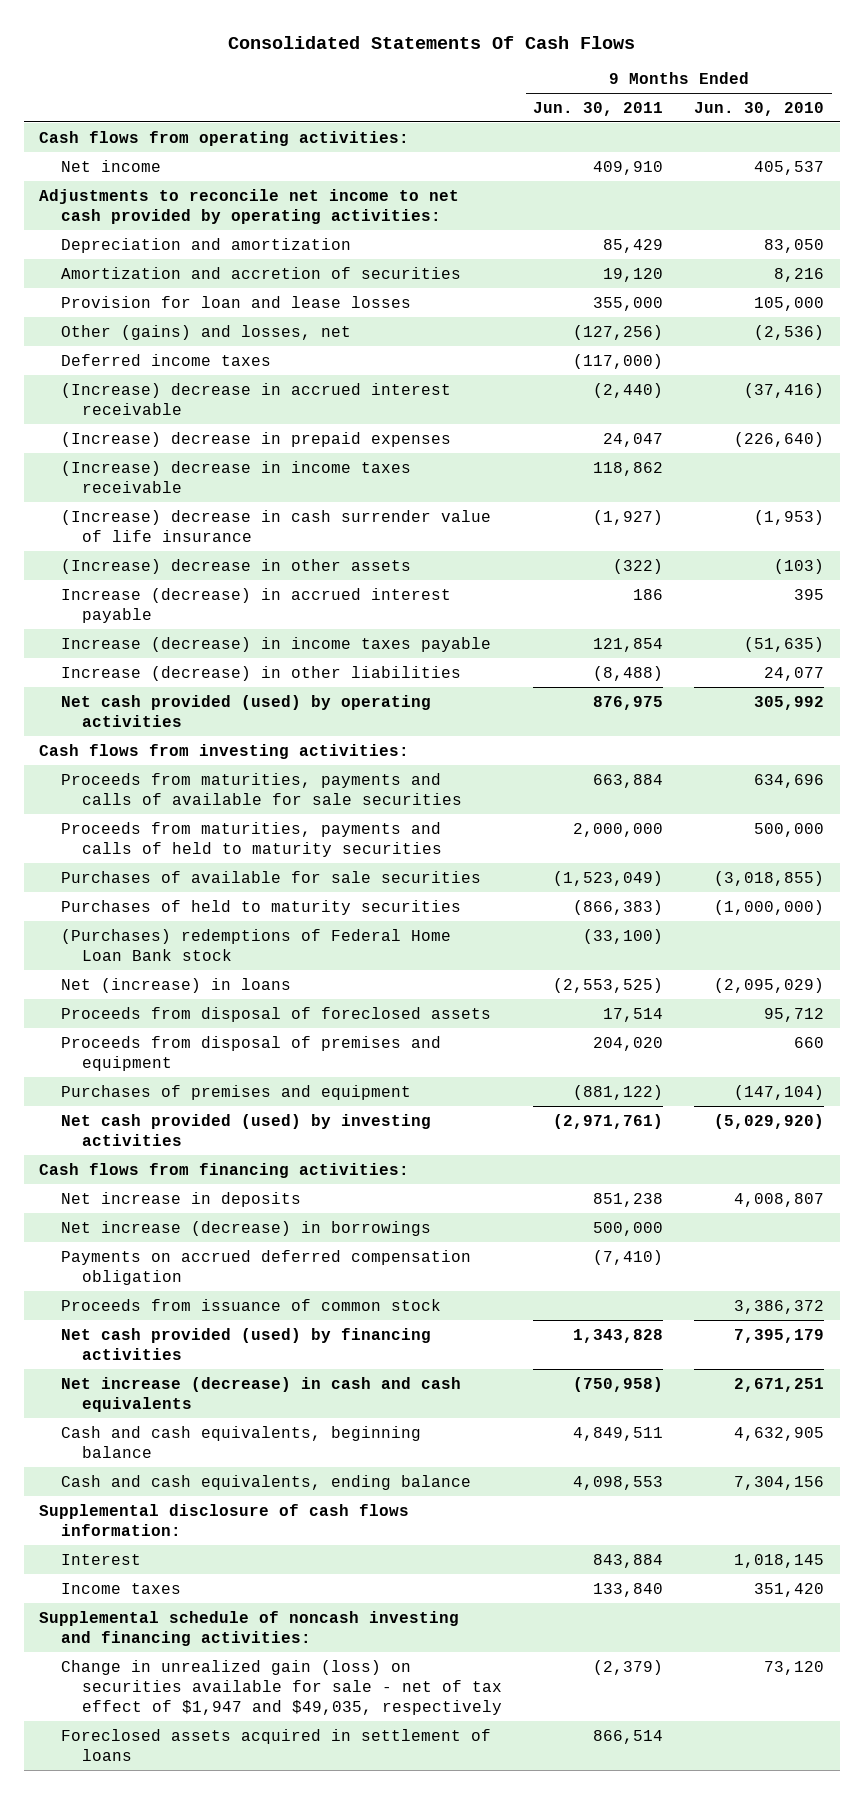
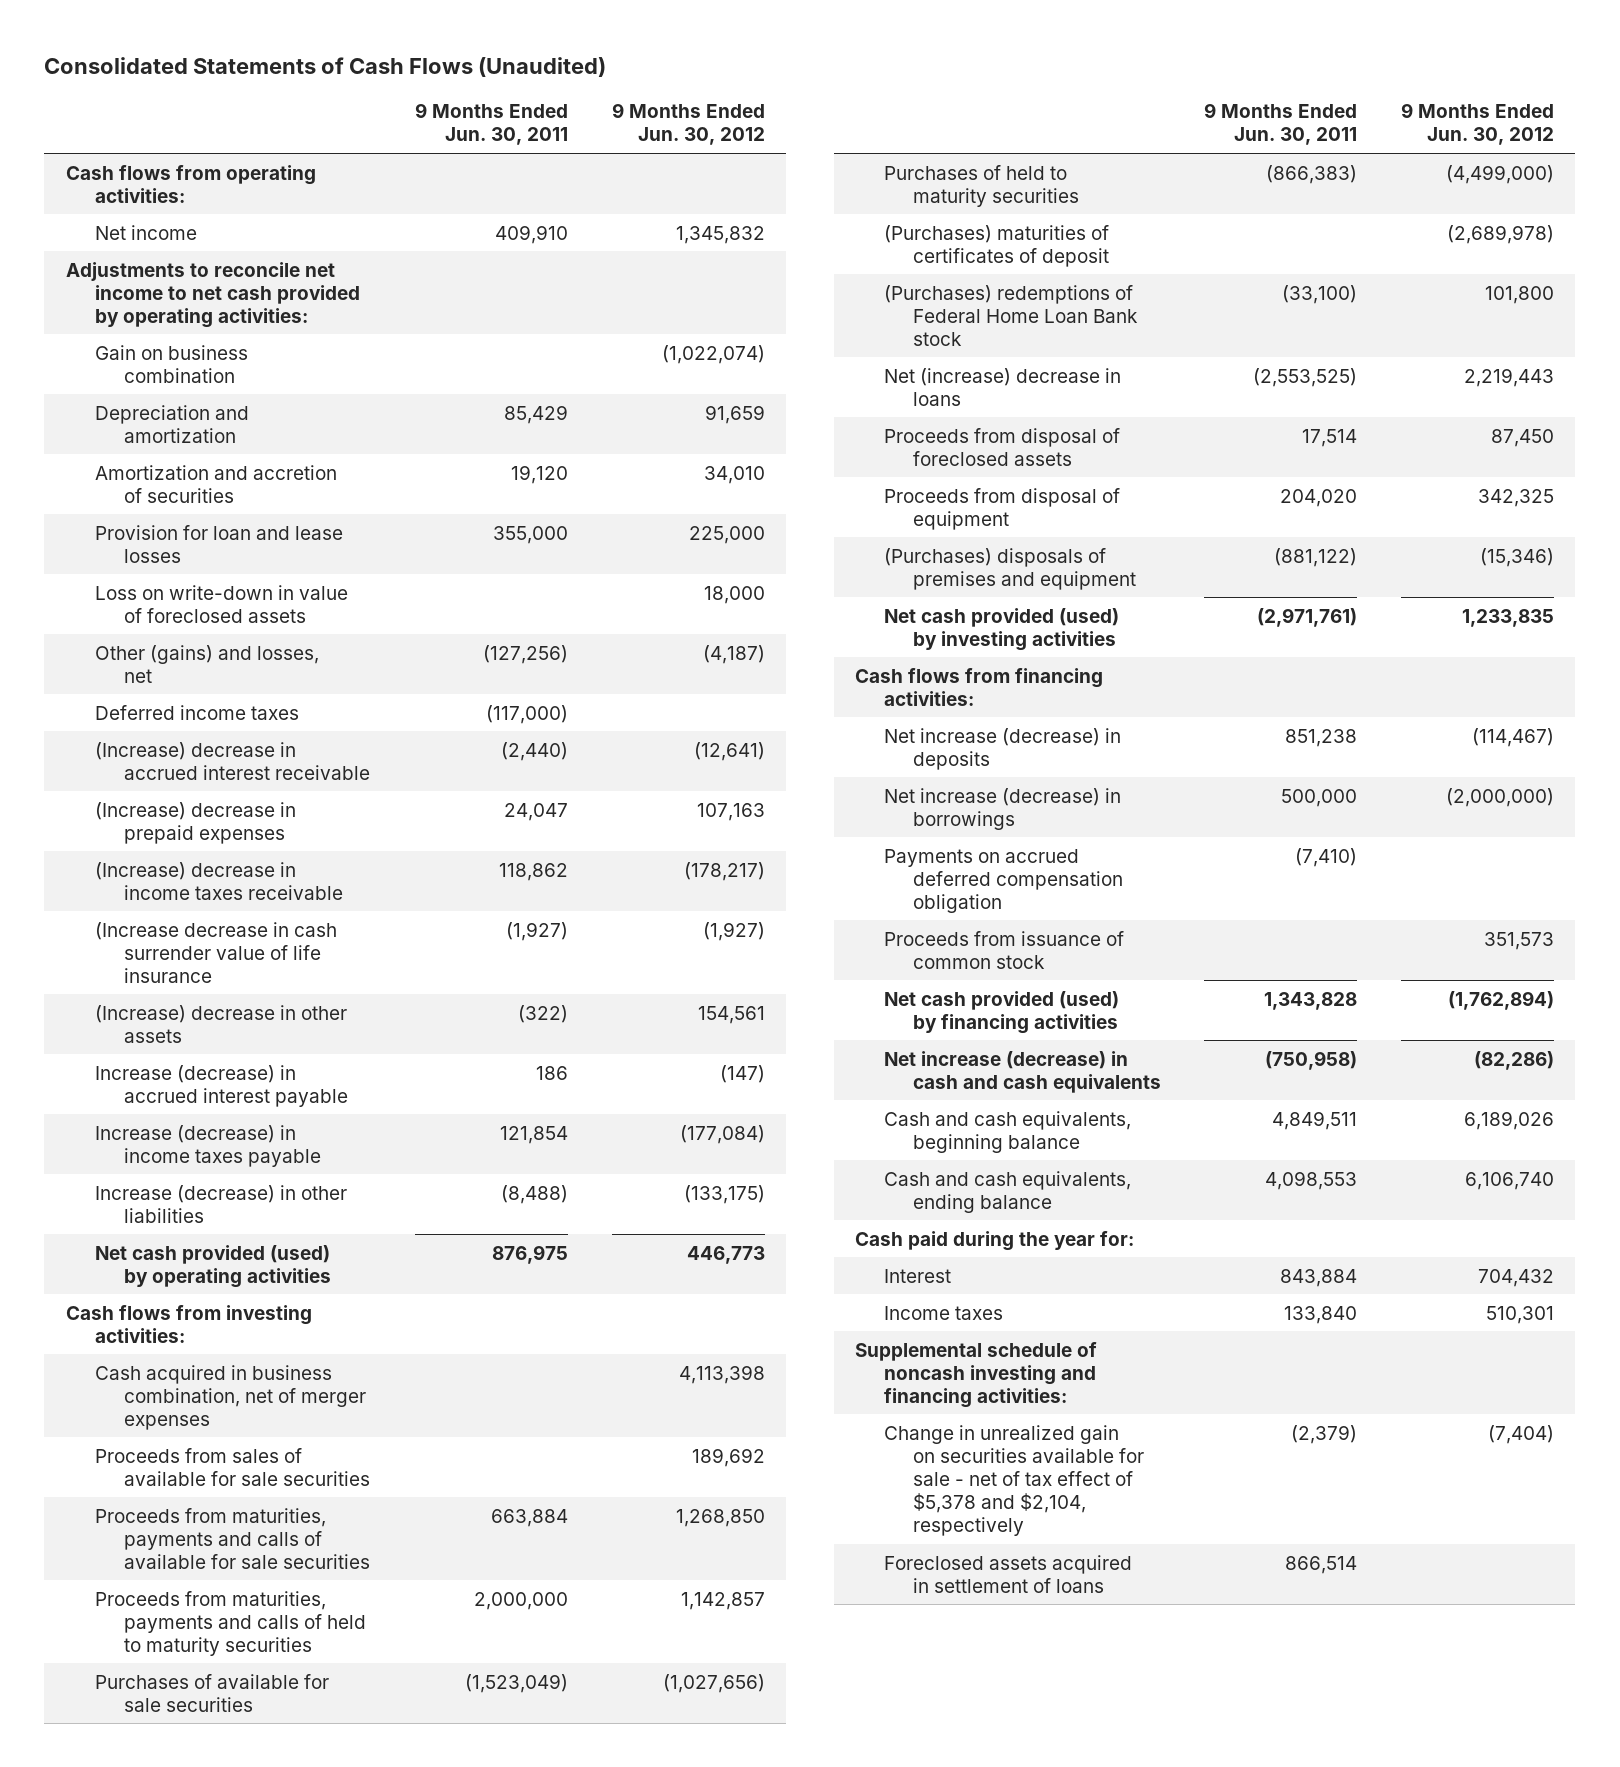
- Consolidated Statements Of Cash Flows
+ Consolidated Statements of Cash Flows (Unaudited)
- | 9 Months Ended Jun. 30, 2011 | 9 Months Ended Jun. 30, 2010
+ | 9 Months Ended Jun. 30, 2011 | 9 Months Ended Jun. 30, 2012
+ Gain on business combination | | (1,022,074)
+ Loss on write-down in value of foreclosed assets | | 18,000
- (Increase) decrease in cash surrender value of life insurance | (1,927) | (1,953)
+ (Increase decrease in cash surrender value of life insurance | (1,927) | (1,927)
+ Cash acquired in business combination, net of merger expenses | | 4,113,398
+ Proceeds from sales of available for sale securities | | 189,692
+ (Purchases) maturities of certificates of deposit | | (2,689,978)
- Net (increase) in loans | (2,553,525) | (2,095,029)
+ Net (increase) decrease in loans | (2,553,525) | 2,219,443
- Proceeds from disposal of premises and equipment | 204,020 | 660
- Purchases of premises and equipment | (881,122) | (147,104)
+ Proceeds from disposal of equipment | 204,020 | 342,325
+ (Purchases) disposals of premises and equipment | (881,122) | (15,346)
- Net increase in deposits | 851,238 | 4,008,807
+ Net increase (decrease) in deposits | 851,238 | (114,467)
- Supplemental disclosure of cash flows information:
+ Cash paid during the year for:
- Change in unrealized gain (loss) on securities available for sale - net of tax effect of $1,947 and $49,035, respectively | (2,379) | 73,120
+ Change in unrealized gain on securities available for sale - net of tax effect of $5,378 and $2,104, respectively | (2,379) | (7,404)

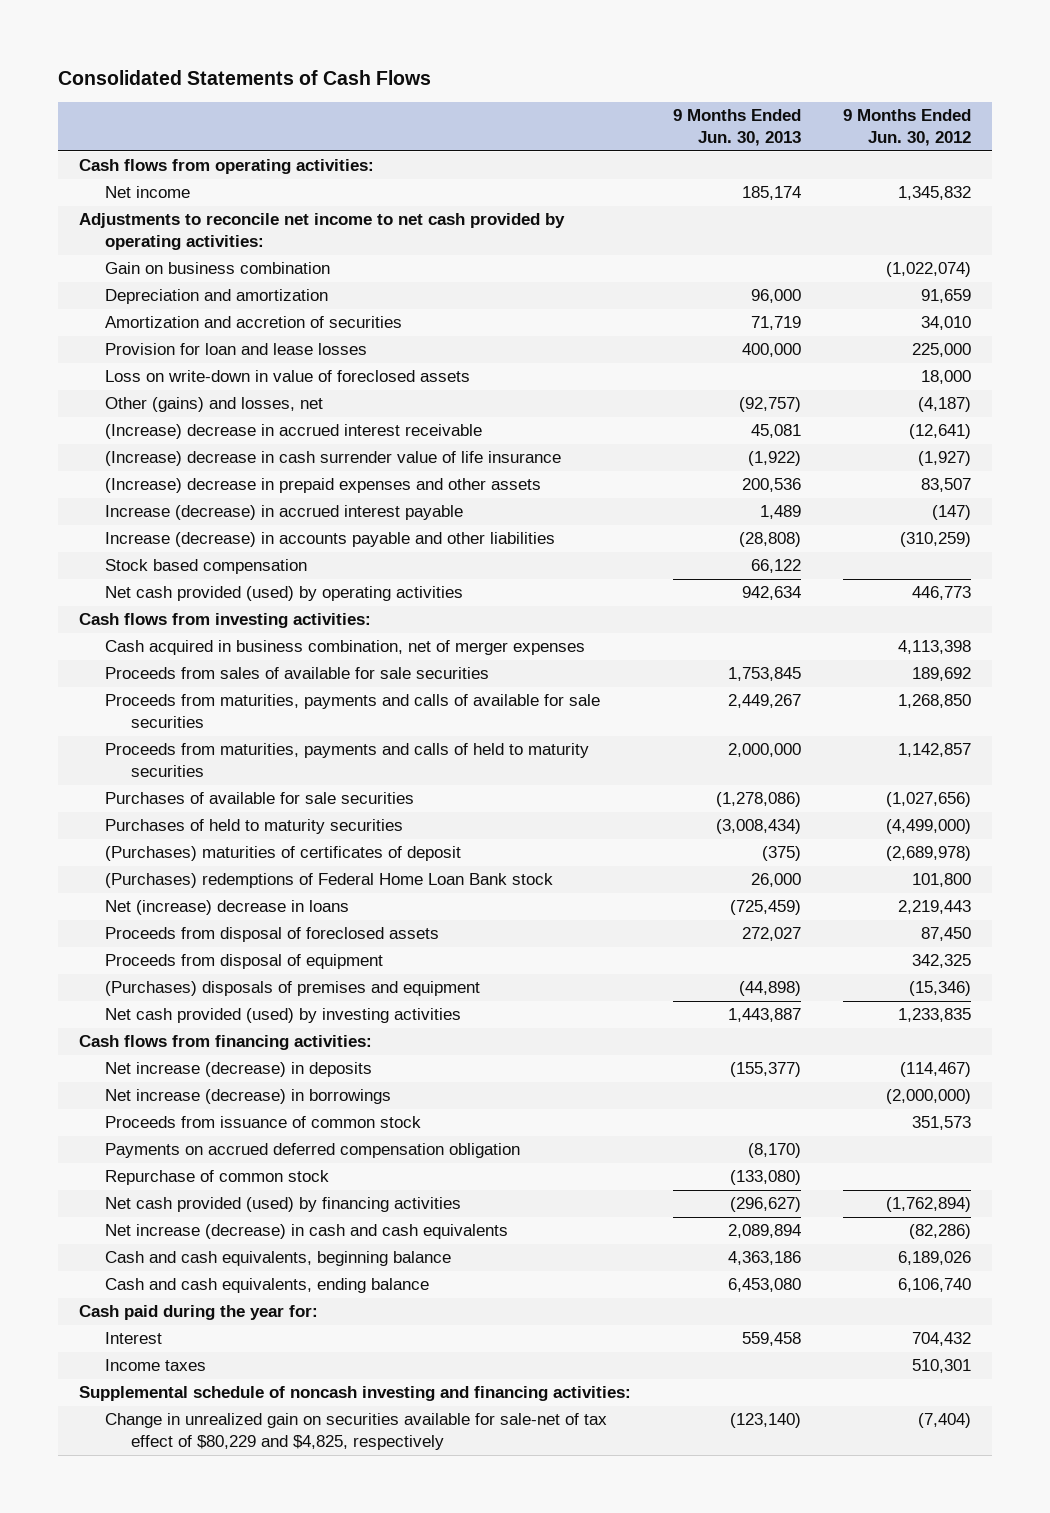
- Consolidated Statements of Cash Flows (Unaudited)
+ Consolidated Statements of Cash Flows
- | 9 Months Ended Jun. 30, 2011 | 9 Months Ended Jun. 30, 2012
+ | 9 Months Ended Jun. 30, 2013 | 9 Months Ended Jun. 30, 2012
- Deferred income taxes | (117,000) |
- (Increase) decrease in prepaid expenses | 24,047 | 107,163
- (Increase) decrease in income taxes receivable | 118,862 | (178,217)
- (Increase decrease in cash surrender value of life insurance | (1,927) | (1,927)
- (Increase) decrease in other assets | (322) | 154,561
+ (Increase) decrease in cash surrender value of life insurance | (1,922) | (1,927)
+ (Increase) decrease in prepaid expenses and other assets | 200,536 | 83,507
- Increase (decrease) in income taxes payable | 121,854 | (177,084)
- Increase (decrease) in other liabilities | (8,488) | (133,175)
+ Increase (decrease) in accounts payable and other liabilities | (28,808) | (310,259)
+ Stock based compensation | 66,122 |
moved down: Payments on accrued deferred compensation obligation | (8,170) |
+ Repurchase of common stock | (133,080) |
- Change in unrealized gain on securities available for sale - net of tax effect of $5,378 and $2,104, respectively | (2,379) | (7,404)
- Foreclosed assets acquired in settlement of loans | 866,514 |
+ Change in unrealized gain on securities available for sale-net of tax effect of $80,229 and $4,825, respectively | (123,140) | (7,404)

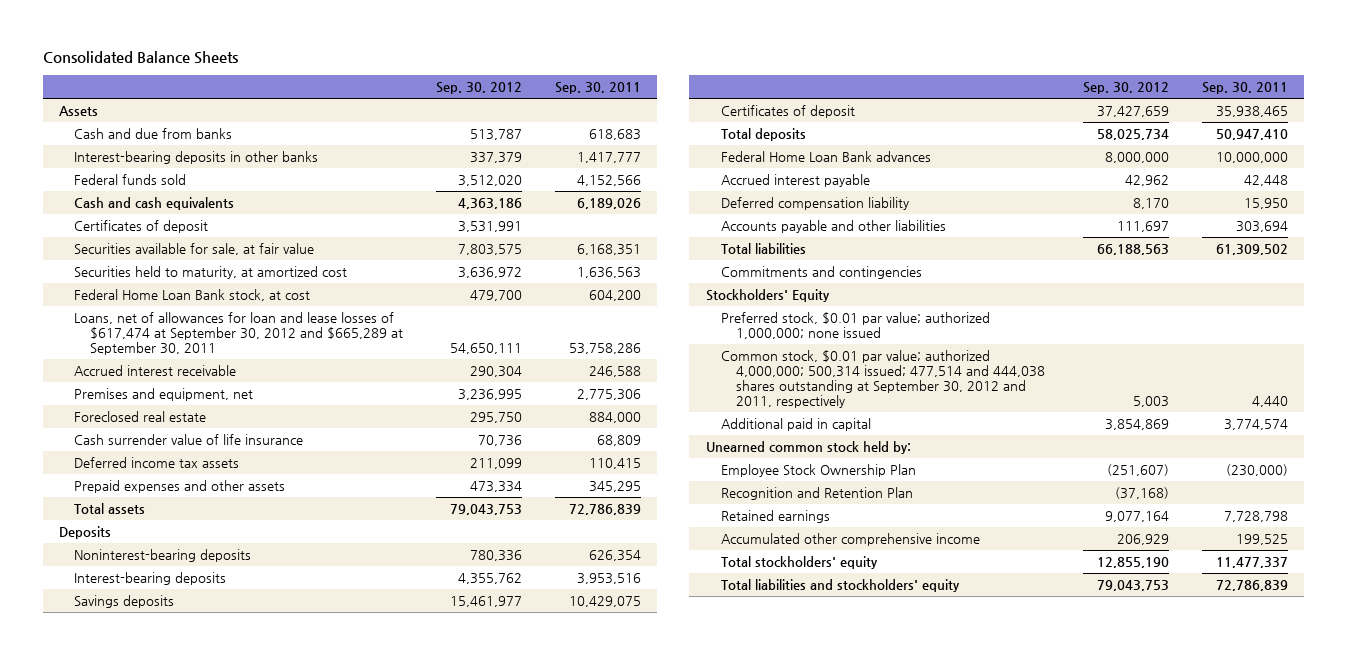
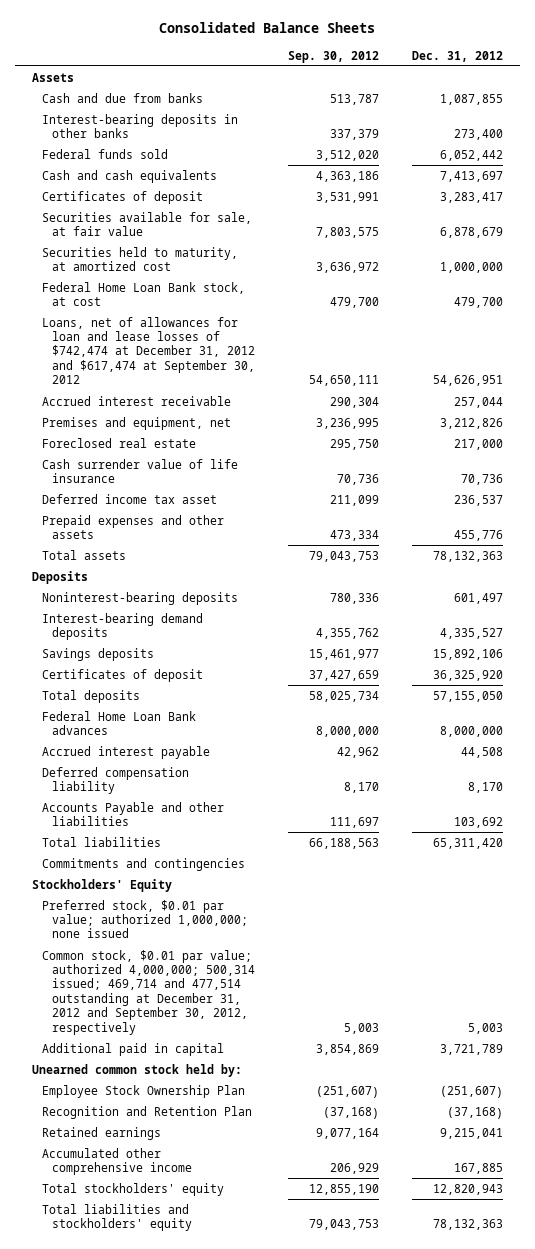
- | Sep. 30, 2012 | Sep. 30, 2011
+ | Sep. 30, 2012 | Dec. 31, 2012
- Loans, net of allowances for loan and lease losses of $617,474 at September 30, 2012 and $665,289 at September 30, 2011 | 54,650,111 | 53,758,286
+ Loans, net of allowances for loan and lease losses of $742,474 at December 31, 2012 and $617,474 at September 30, 2012 | 54,650,111 | 54,626,951
- Deferred income tax assets | 211,099 | 110,415
+ Deferred income tax asset | 211,099 | 236,537
- Interest-bearing deposits | 4,355,762 | 3,953,516
+ Interest-bearing demand deposits | 4,355,762 | 4,335,527
- Accounts payable and other liabilities | 111,697 | 303,694
+ Accounts Payable and other liabilities | 111,697 | 103,692
- Common stock, $0.01 par value; authorized 4,000,000; 500,314 issued; 477,514 and 444,038 shares outstanding at September 30, 2012 and 2011, respectively | 5,003 | 4,440
+ Common stock, $0.01 par value; authorized 4,000,000; 500,314 issued; 469,714 and 477,514 outstanding at December 31, 2012 and September 30, 2012, respectively | 5,003 | 5,003

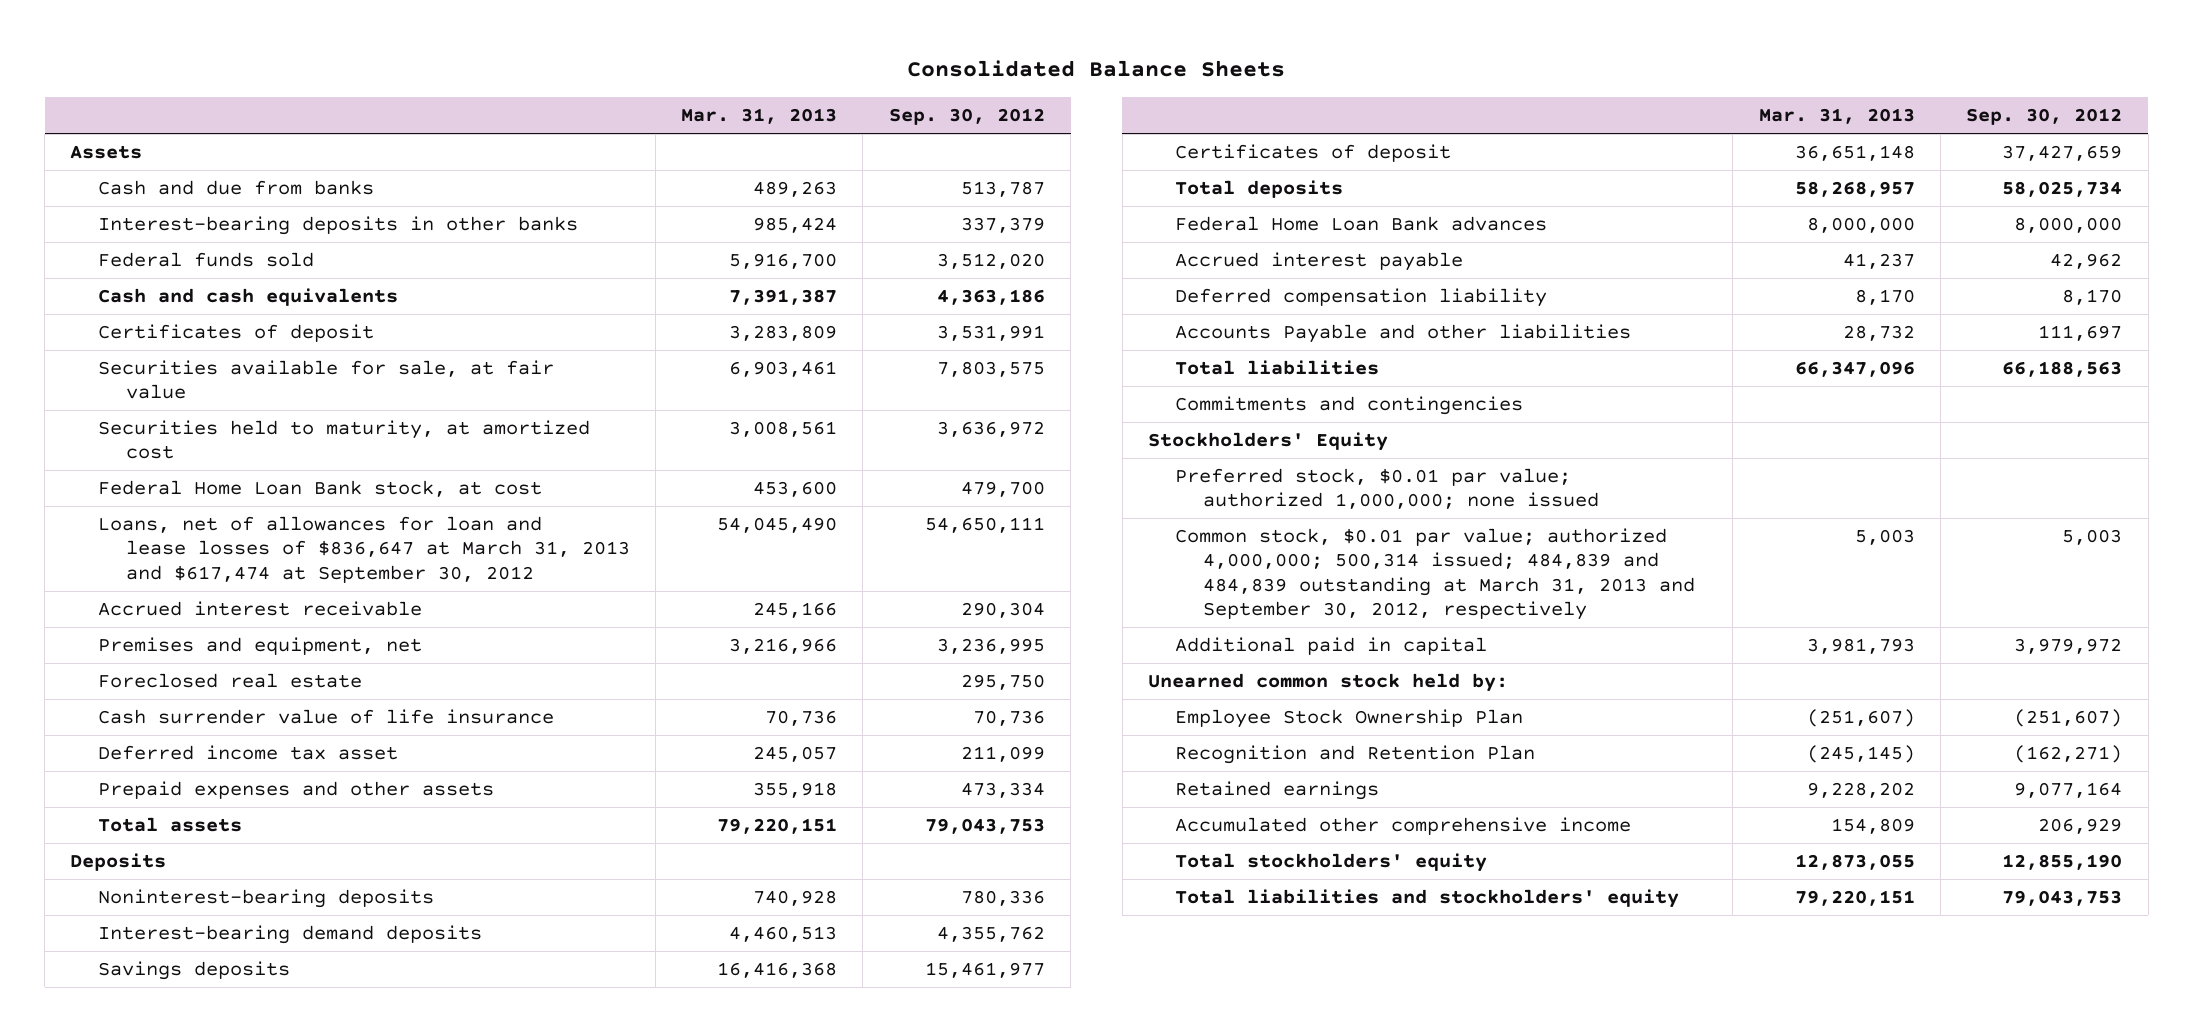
- | Sep. 30, 2012 | Dec. 31, 2012
+ | Mar. 31, 2013 | Sep. 30, 2012
- Loans, net of allowances for loan and lease losses of $742,474 at December 31, 2012 and $617,474 at September 30, 2012 | 54,650,111 | 54,626,951
+ Loans, net of allowances for loan and lease losses of $836,647 at March 31, 2013 and $617,474 at September 30, 2012 | 54,045,490 | 54,650,111
- Common stock, $0.01 par value; authorized 4,000,000; 500,314 issued; 469,714 and 477,514 outstanding at December 31, 2012 and September 30, 2012, respectively | 5,003 | 5,003
- Additional paid in capital | 3,854,869 | 3,721,789
+ Common stock, $0.01 par value; authorized 4,000,000; 500,314 issued; 484,839 and 484,839 outstanding at March 31, 2013 and September 30, 2012, respectively | 5,003 | 5,003
+ Additional paid in capital | 3,981,793 | 3,979,972
- Recognition and Retention Plan | (37,168) | (37,168)
+ Recognition and Retention Plan | (245,145) | (162,271)

